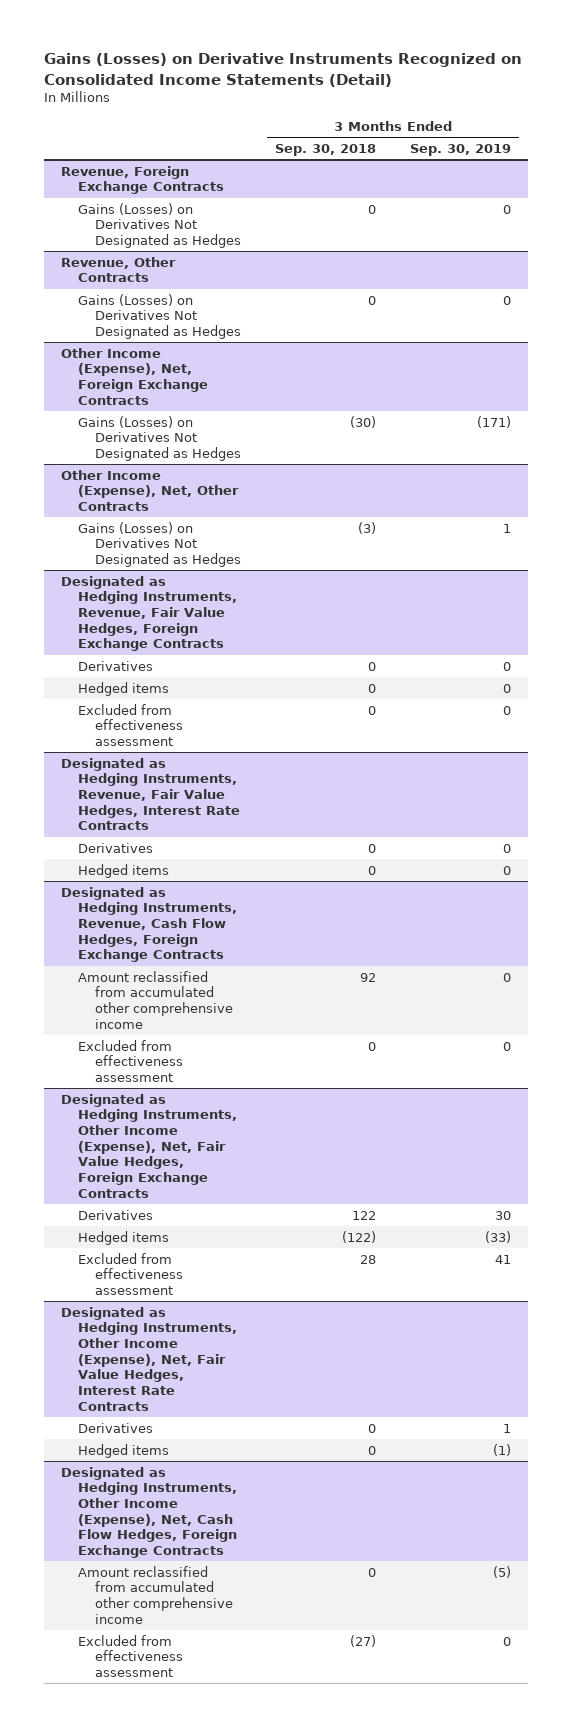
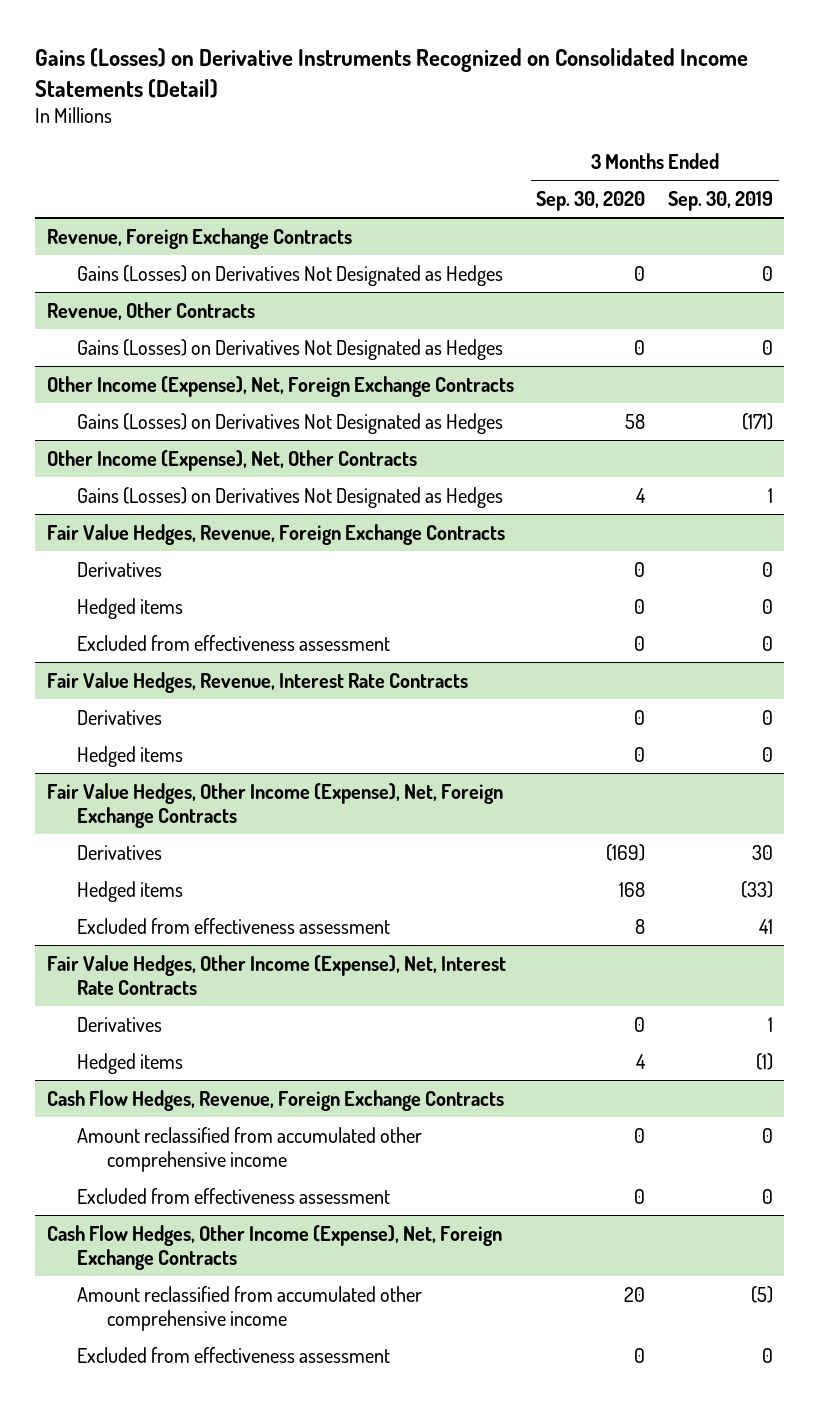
- | 3 Months Ended Sep. 30, 2018 | 3 Months Ended Sep. 30, 2019
+ | 3 Months Ended Sep. 30, 2020 | 3 Months Ended Sep. 30, 2019
- Designated as Hedging Instruments, Revenue, Fair Value Hedges, Foreign Exchange Contracts
+ Fair Value Hedges, Revenue, Foreign Exchange Contracts
- Designated as Hedging Instruments, Revenue, Fair Value Hedges, Interest Rate Contracts
+ Fair Value Hedges, Revenue, Interest Rate Contracts
- Designated as Hedging Instruments, Revenue, Cash Flow Hedges, Foreign Exchange Contracts
- Amount reclassified from accumulated other comprehensive income | 92 | 0
- Excluded from effectiveness assessment | 0 | 0
- Designated as Hedging Instruments, Other Income (Expense), Net, Fair Value Hedges, Foreign Exchange Contracts
+ Fair Value Hedges, Other Income (Expense), Net, Foreign Exchange Contracts
- Designated as Hedging Instruments, Other Income (Expense), Net, Fair Value Hedges, Interest Rate Contracts
+ Fair Value Hedges, Other Income (Expense), Net, Interest Rate Contracts
- Designated as Hedging Instruments, Other Income (Expense), Net, Cash Flow Hedges, Foreign Exchange Contracts
+ Cash Flow Hedges, Revenue, Foreign Exchange Contracts
+ Amount reclassified from accumulated other comprehensive income | 0 | 0
+ Excluded from effectiveness assessment | 0 | 0
+ Cash Flow Hedges, Other Income (Expense), Net, Foreign Exchange Contracts

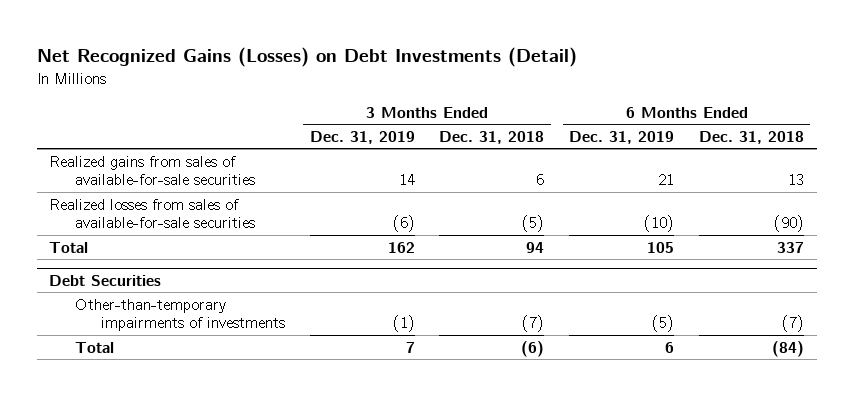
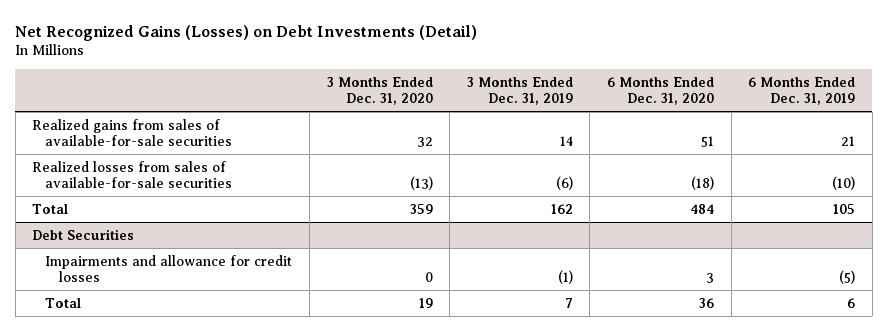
- | 3 Months Ended Dec. 31, 2019 | 3 Months Ended Dec. 31, 2018 | 6 Months Ended Dec. 31, 2019 | 6 Months Ended Dec. 31, 2018
+ | 3 Months Ended Dec. 31, 2020 | 3 Months Ended Dec. 31, 2019 | 6 Months Ended Dec. 31, 2020 | 6 Months Ended Dec. 31, 2019
@ Debt Securities
- Other-than-temporary impairments of investments | (1) | (7) | (5) | (7)
+ Impairments and allowance for credit losses | 0 | (1) | 3 | (5)

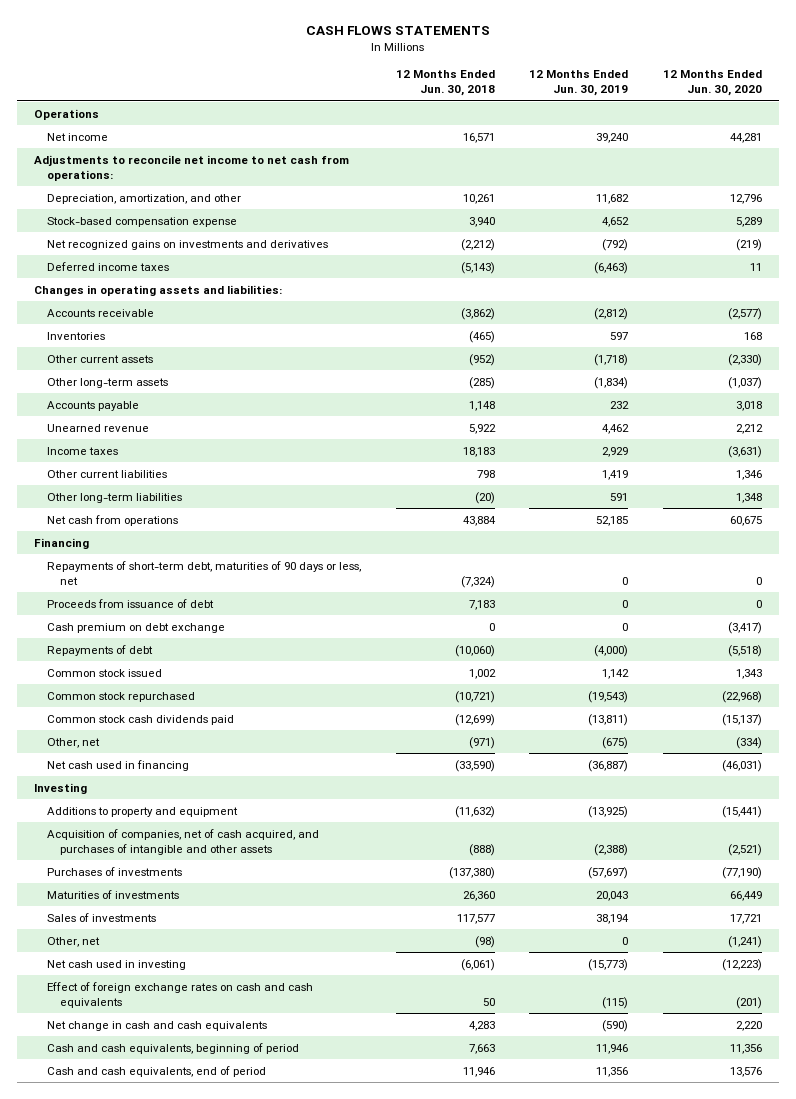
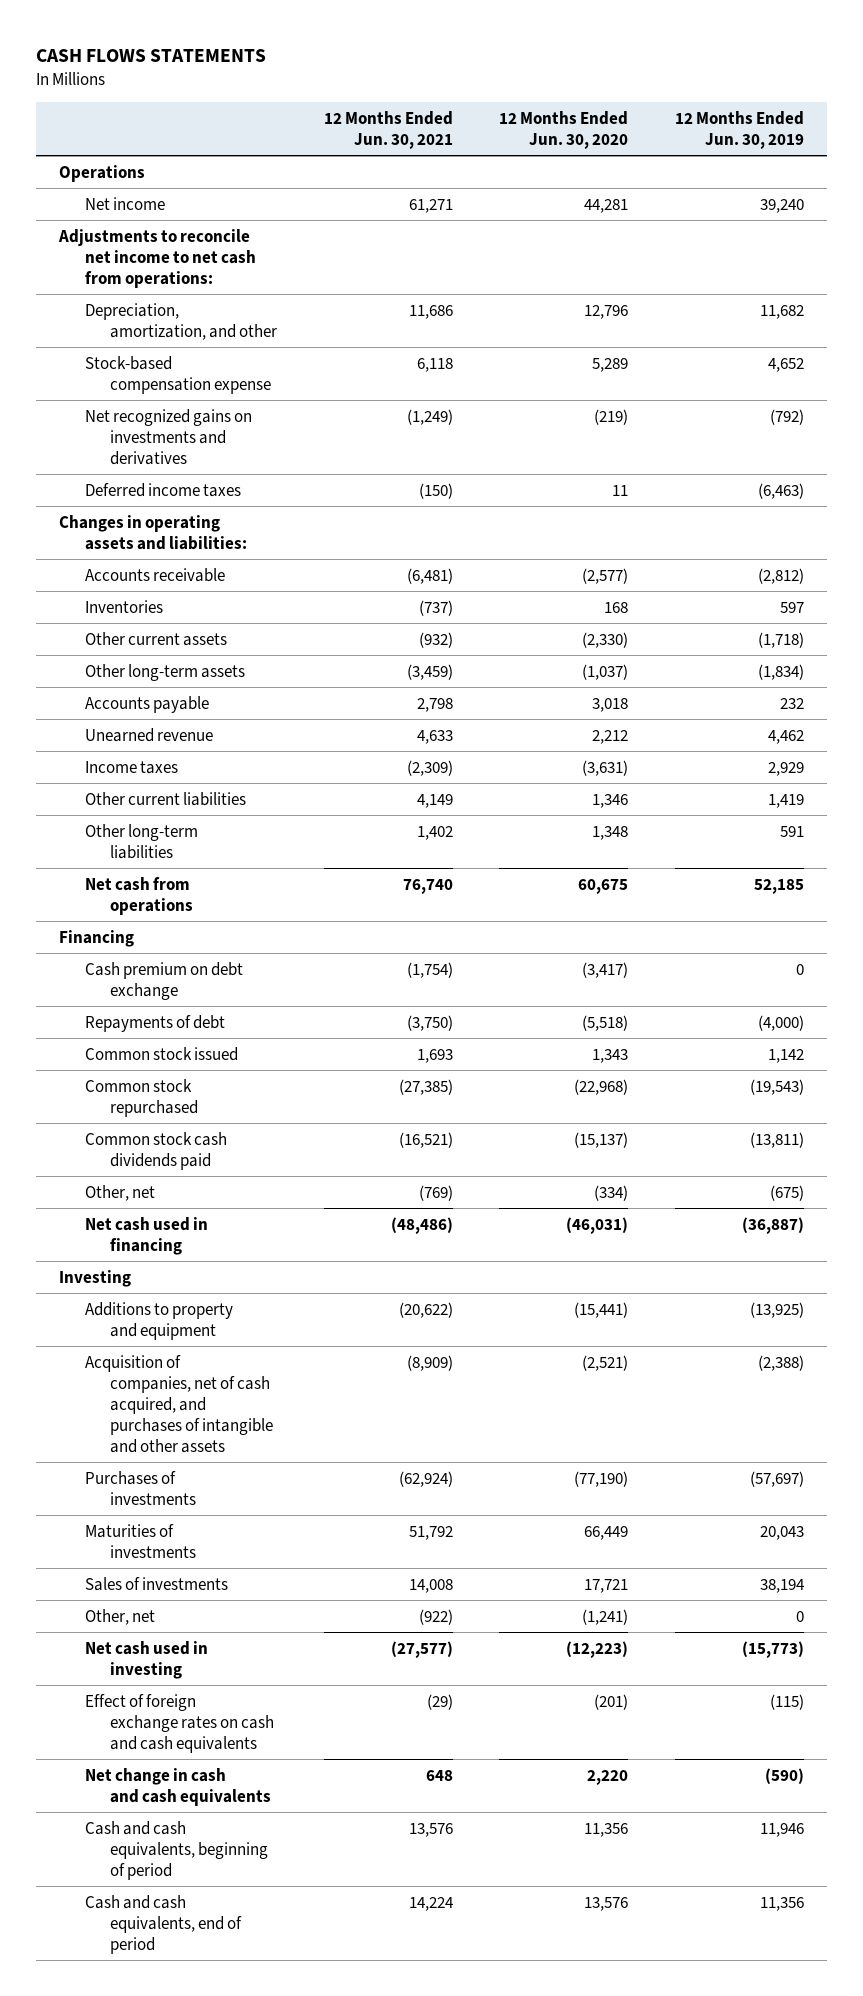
- | 12 Months Ended Jun. 30, 2018 | 12 Months Ended Jun. 30, 2019 | 12 Months Ended Jun. 30, 2020
+ | 12 Months Ended Jun. 30, 2021 | 12 Months Ended Jun. 30, 2020 | 12 Months Ended Jun. 30, 2019
- Repayments of short-term debt, maturities of 90 days or less, net | (7,324) | 0 | 0
- Proceeds from issuance of debt | 7,183 | 0 | 0

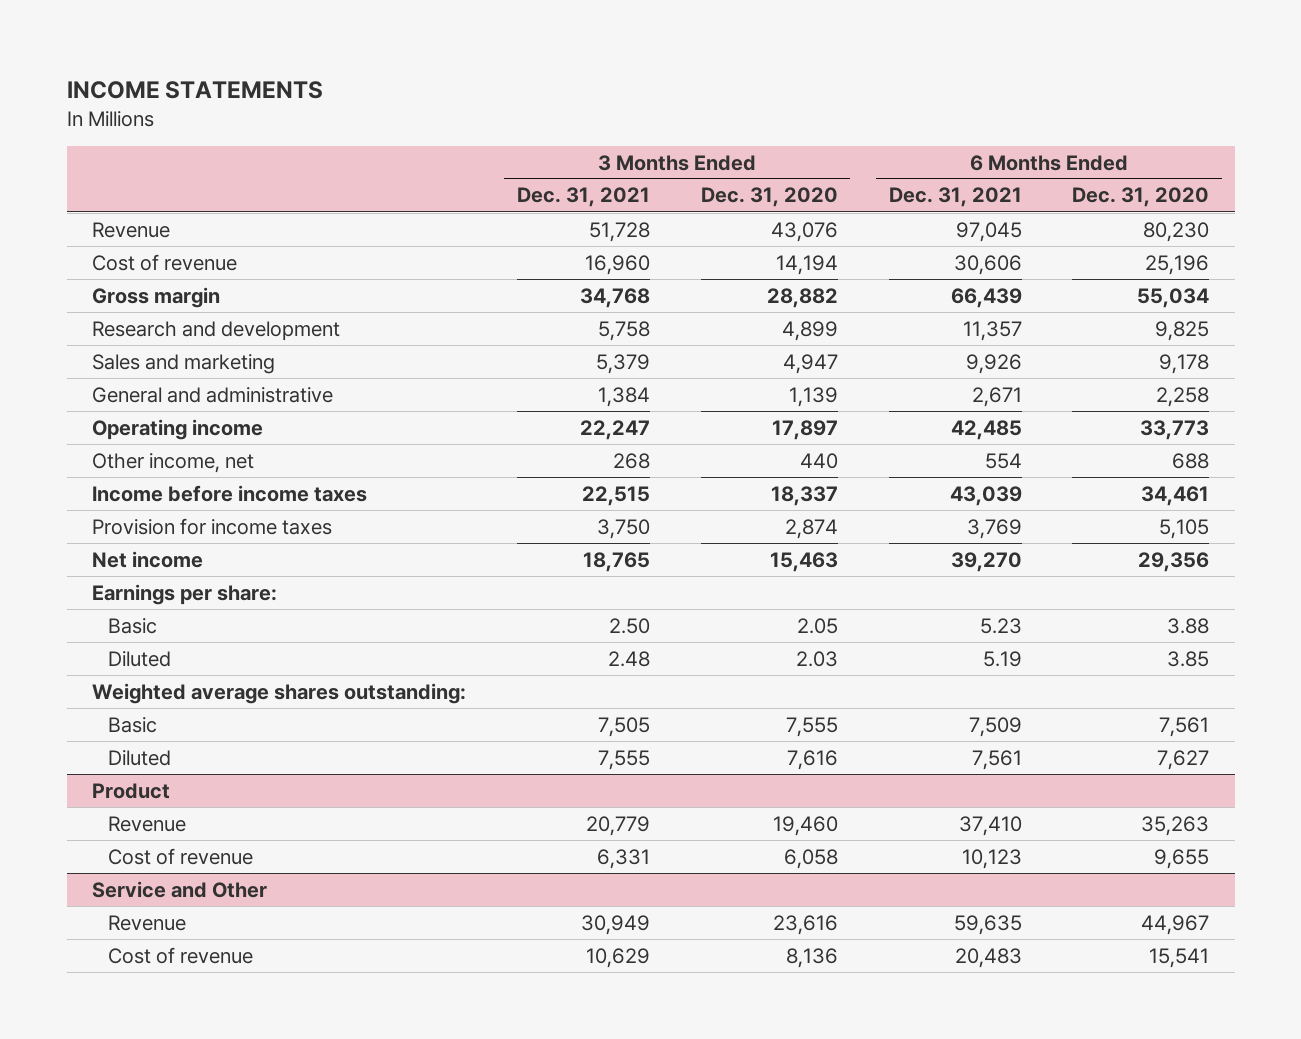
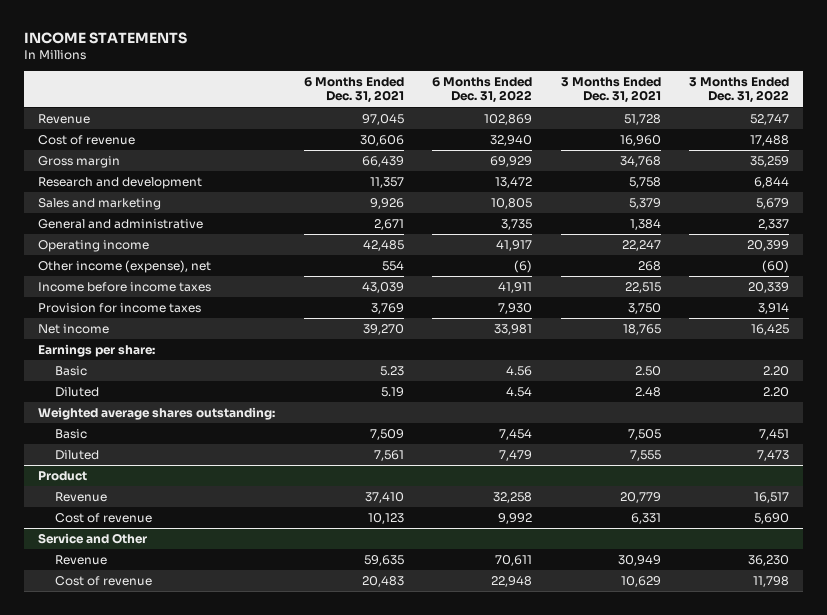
- | 3 Months Ended Dec. 31, 2021 | 3 Months Ended Dec. 31, 2020 | 6 Months Ended Dec. 31, 2021 | 6 Months Ended Dec. 31, 2020
+ | 6 Months Ended Dec. 31, 2021 | 6 Months Ended Dec. 31, 2022 | 3 Months Ended Dec. 31, 2021 | 3 Months Ended Dec. 31, 2022
- Other income, net | 268 | 440 | 554 | 688
+ Other income (expense), net | 554 | (6) | 268 | (60)

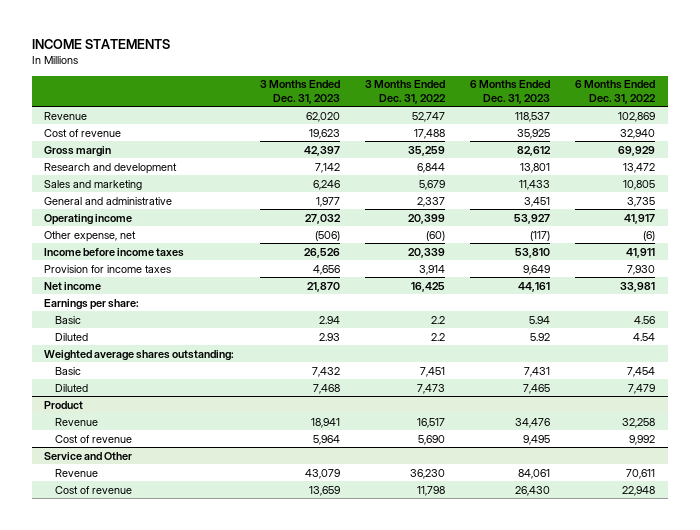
- | 6 Months Ended Dec. 31, 2021 | 6 Months Ended Dec. 31, 2022 | 3 Months Ended Dec. 31, 2021 | 3 Months Ended Dec. 31, 2022
+ | 3 Months Ended Dec. 31, 2023 | 3 Months Ended Dec. 31, 2022 | 6 Months Ended Dec. 31, 2023 | 6 Months Ended Dec. 31, 2022
- Other income (expense), net | 554 | (6) | 268 | (60)
+ Other expense, net | (506) | (60) | (117) | (6)
- Basic | 5.23 | 4.56 | 2.50 | 2.20
- Diluted | 5.19 | 4.54 | 2.48 | 2.20
+ Basic | 2.94 | 2.2 | 5.94 | 4.56
+ Diluted | 2.93 | 2.2 | 5.92 | 4.54

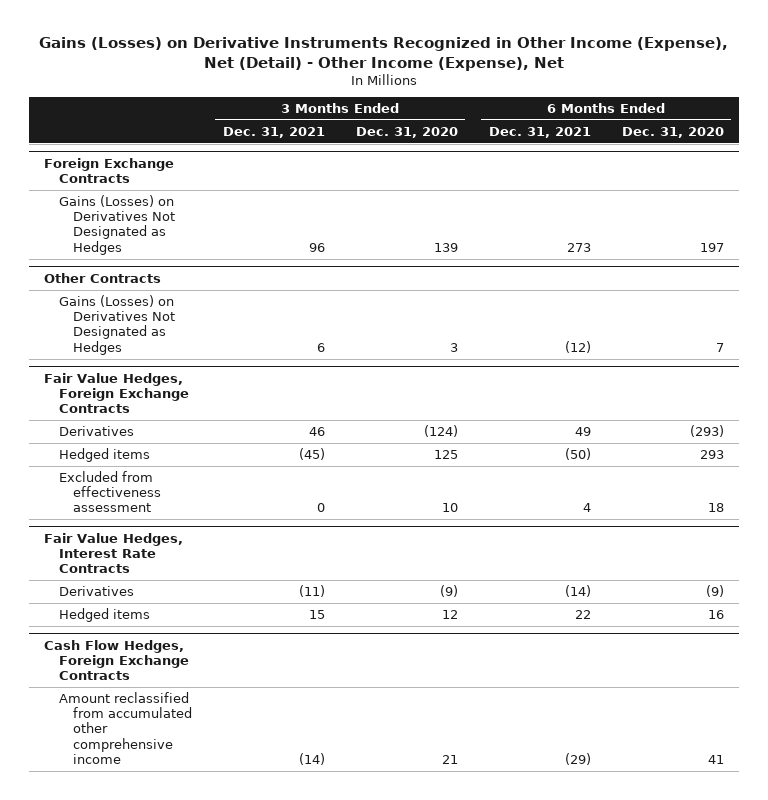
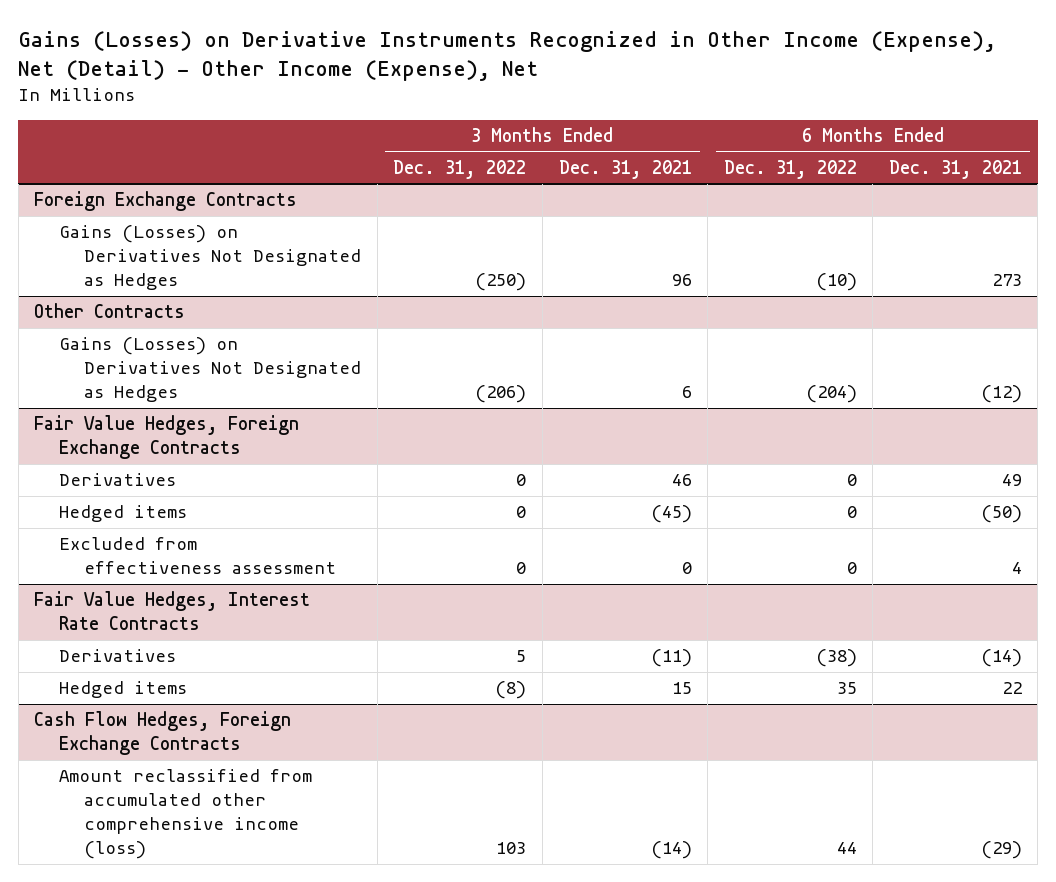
- | 3 Months Ended Dec. 31, 2021 | 3 Months Ended Dec. 31, 2020 | 6 Months Ended Dec. 31, 2021 | 6 Months Ended Dec. 31, 2020
+ | 3 Months Ended Dec. 31, 2022 | 3 Months Ended Dec. 31, 2021 | 6 Months Ended Dec. 31, 2022 | 6 Months Ended Dec. 31, 2021
@ Cash Flow Hedges, Foreign Exchange Contracts
- Amount reclassified from accumulated other comprehensive income | (14) | 21 | (29) | 41
+ Amount reclassified from accumulated other comprehensive income (loss) | 103 | (14) | 44 | (29)

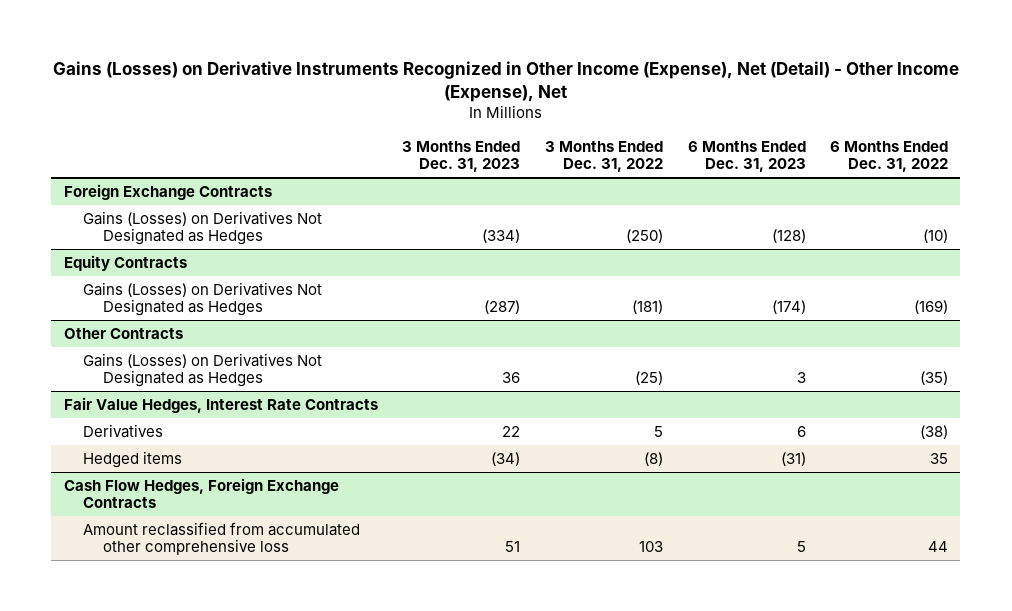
- | 3 Months Ended Dec. 31, 2022 | 3 Months Ended Dec. 31, 2021 | 6 Months Ended Dec. 31, 2022 | 6 Months Ended Dec. 31, 2021
+ | 3 Months Ended Dec. 31, 2023 | 3 Months Ended Dec. 31, 2022 | 6 Months Ended Dec. 31, 2023 | 6 Months Ended Dec. 31, 2022
+ Equity Contracts
+ Gains (Losses) on Derivatives Not Designated as Hedges | (287) | (181) | (174) | (169)
@ Other Contracts
- Gains (Losses) on Derivatives Not Designated as Hedges | (206) | 6 | (204) | (12)
- Fair Value Hedges, Foreign Exchange Contracts
- Derivatives | 0 | 46 | 0 | 49
- Hedged items | 0 | (45) | 0 | (50)
- Excluded from effectiveness assessment | 0 | 0 | 0 | 4
@ Other Contracts
+ Gains (Losses) on Derivatives Not Designated as Hedges | 36 | (25) | 3 | (35)
@ Cash Flow Hedges, Foreign Exchange Contracts
- Amount reclassified from accumulated other comprehensive income (loss) | 103 | (14) | 44 | (29)
+ Amount reclassified from accumulated other comprehensive loss | 51 | 103 | 5 | 44

